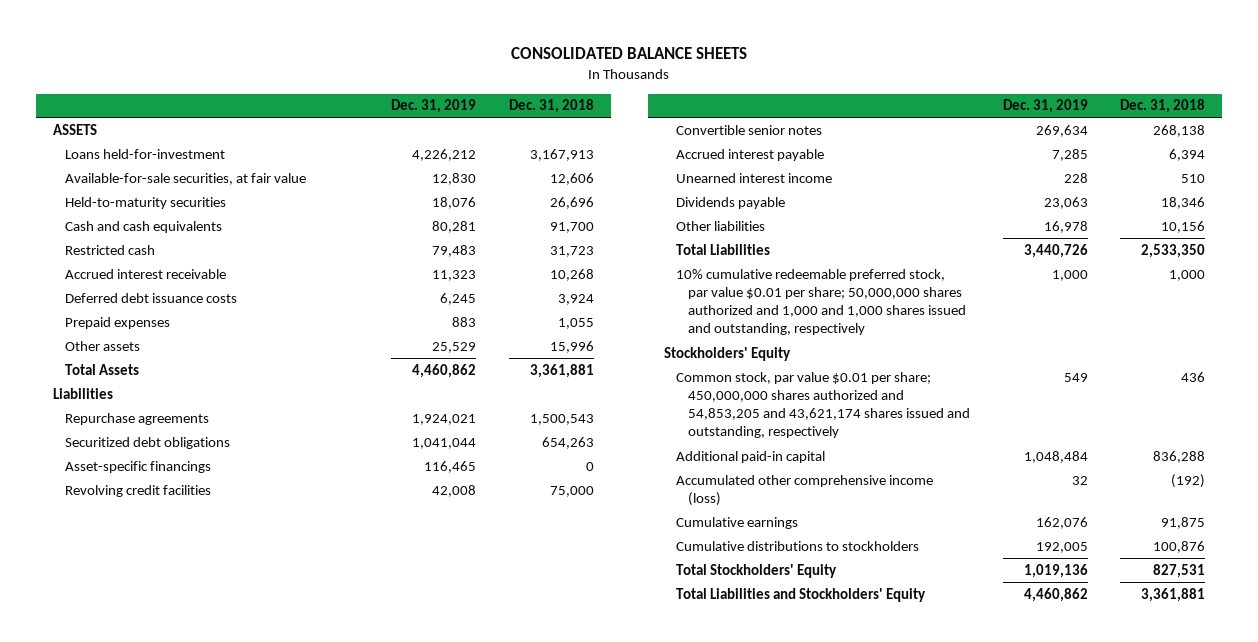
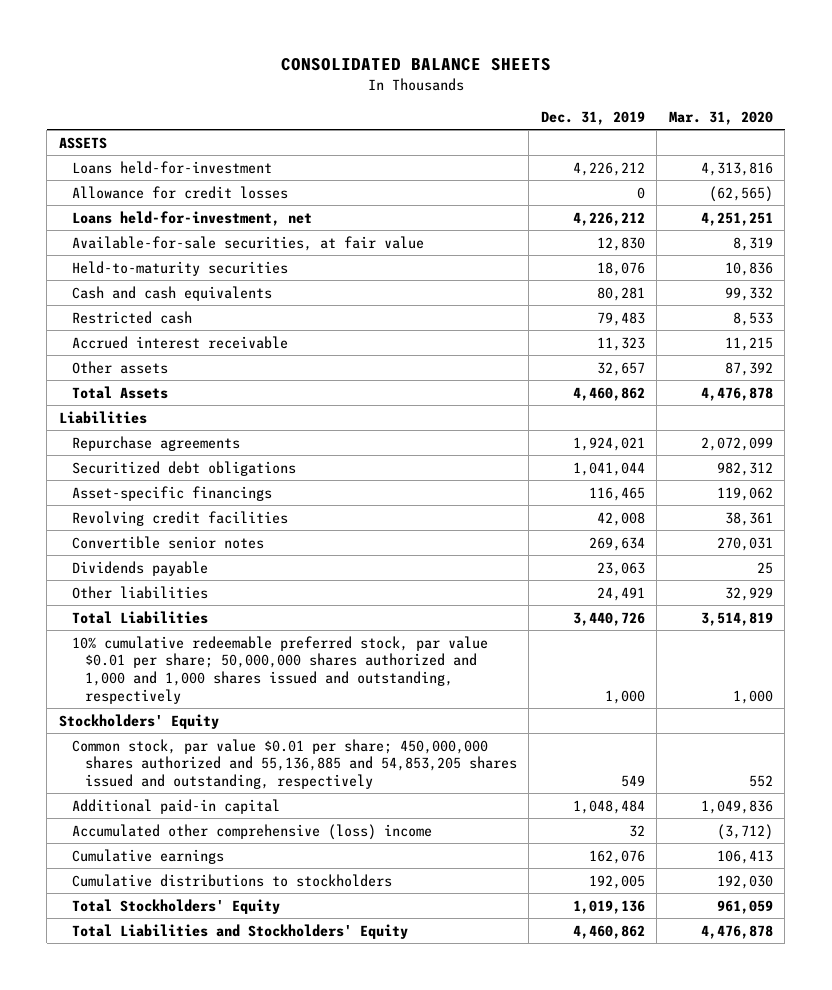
- | Dec. 31, 2019 | Dec. 31, 2018
+ | Dec. 31, 2019 | Mar. 31, 2020
+ Allowance for credit losses | 0 | (62,565)
+ Loans held-for-investment, net | 4,226,212 | 4,251,251
- Deferred debt issuance costs | 6,245 | 3,924
- Prepaid expenses | 883 | 1,055
- Other assets | 25,529 | 15,996
+ Other assets | 32,657 | 87,392
- Accrued interest payable | 7,285 | 6,394
- Unearned interest income | 228 | 510
- Other liabilities | 16,978 | 10,156
+ Other liabilities | 24,491 | 32,929
- Common stock, par value $0.01 per share; 450,000,000 shares authorized and 54,853,205 and 43,621,174 shares issued and outstanding, respectively | 549 | 436
+ Common stock, par value $0.01 per share; 450,000,000 shares authorized and 55,136,885 and 54,853,205 shares issued and outstanding, respectively | 549 | 552
- Accumulated other comprehensive income (loss) | 32 | (192)
+ Accumulated other comprehensive (loss) income | 32 | (3,712)

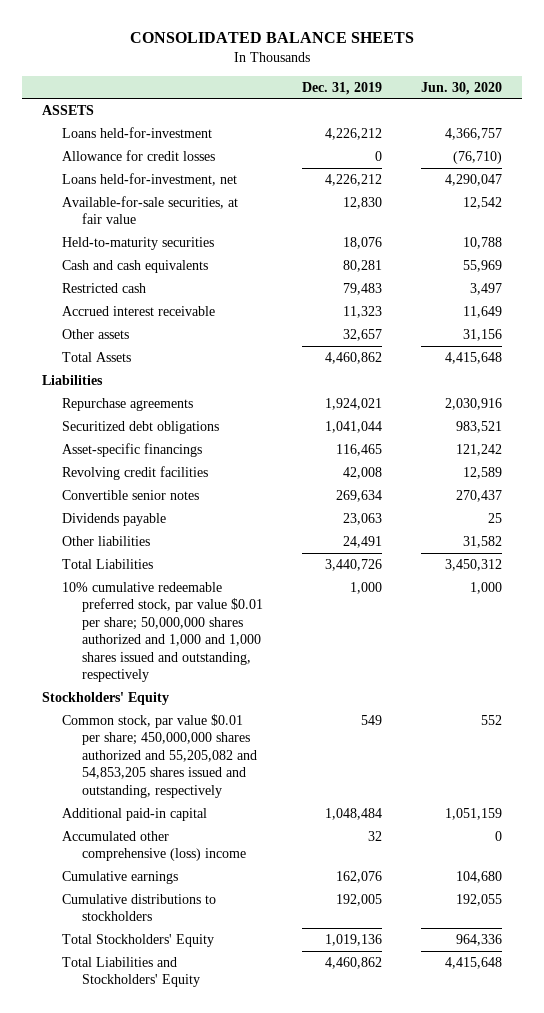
- | Dec. 31, 2019 | Mar. 31, 2020
+ | Dec. 31, 2019 | Jun. 30, 2020
- Common stock, par value $0.01 per share; 450,000,000 shares authorized and 55,136,885 and 54,853,205 shares issued and outstanding, respectively | 549 | 552
+ Common stock, par value $0.01 per share; 450,000,000 shares authorized and 55,205,082 and 54,853,205 shares issued and outstanding, respectively | 549 | 552

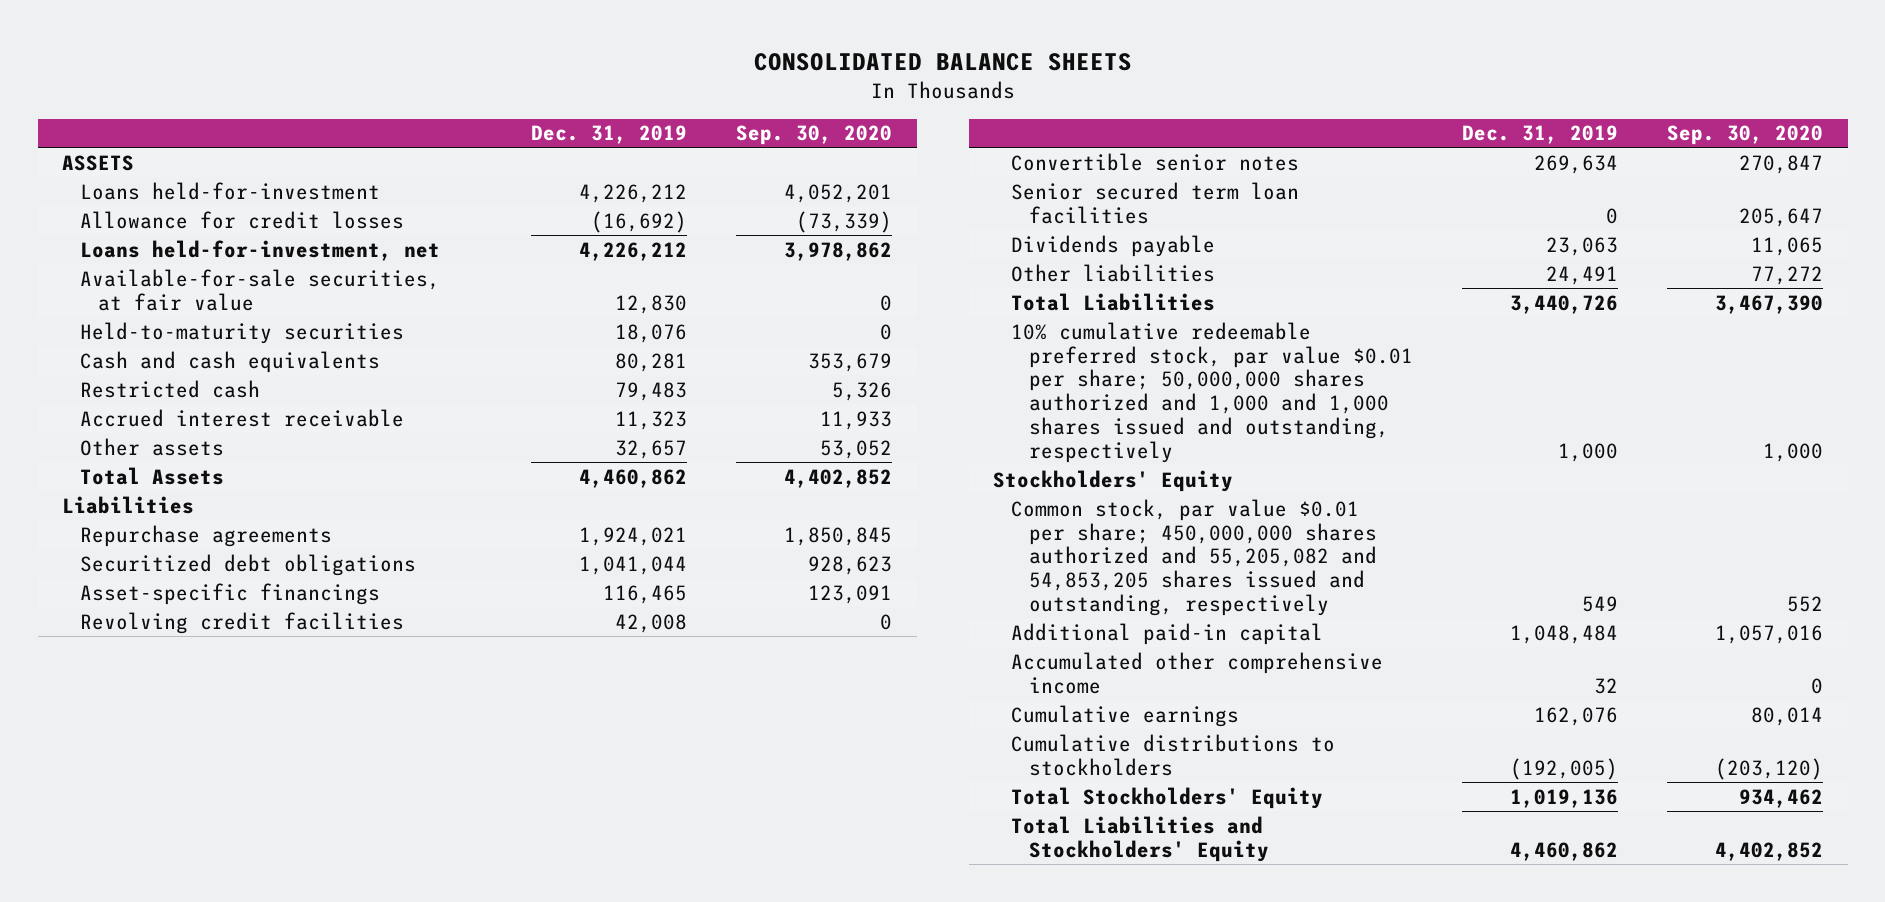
- | Dec. 31, 2019 | Jun. 30, 2020
+ | Dec. 31, 2019 | Sep. 30, 2020
- Allowance for credit losses | 0 | (76,710)
+ Allowance for credit losses | (16,692) | (73,339)
+ Senior secured term loan facilities | 0 | 205,647
- Accumulated other comprehensive (loss) income | 32 | 0
+ Accumulated other comprehensive income | 32 | 0
- Cumulative distributions to stockholders | 192,005 | 192,055
+ Cumulative distributions to stockholders | (192,005) | (203,120)

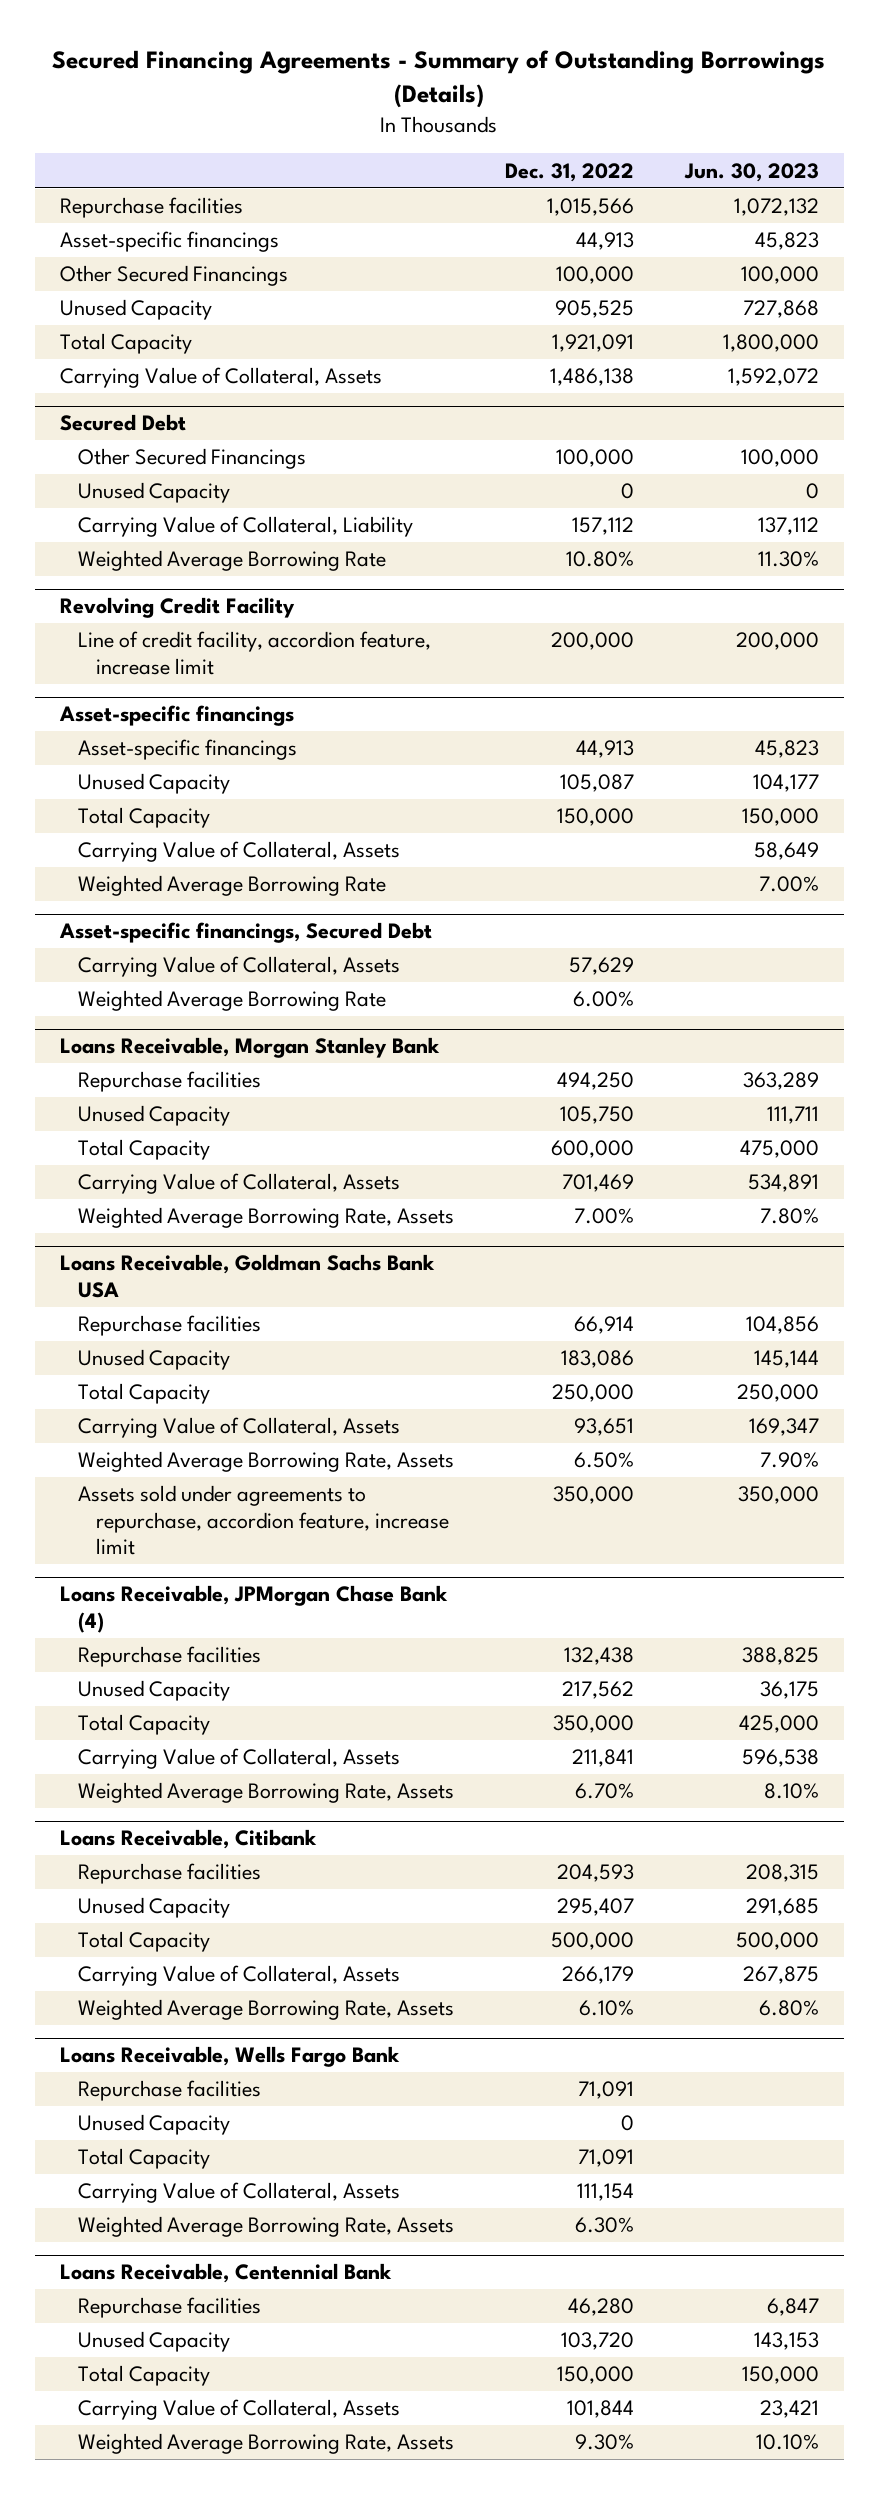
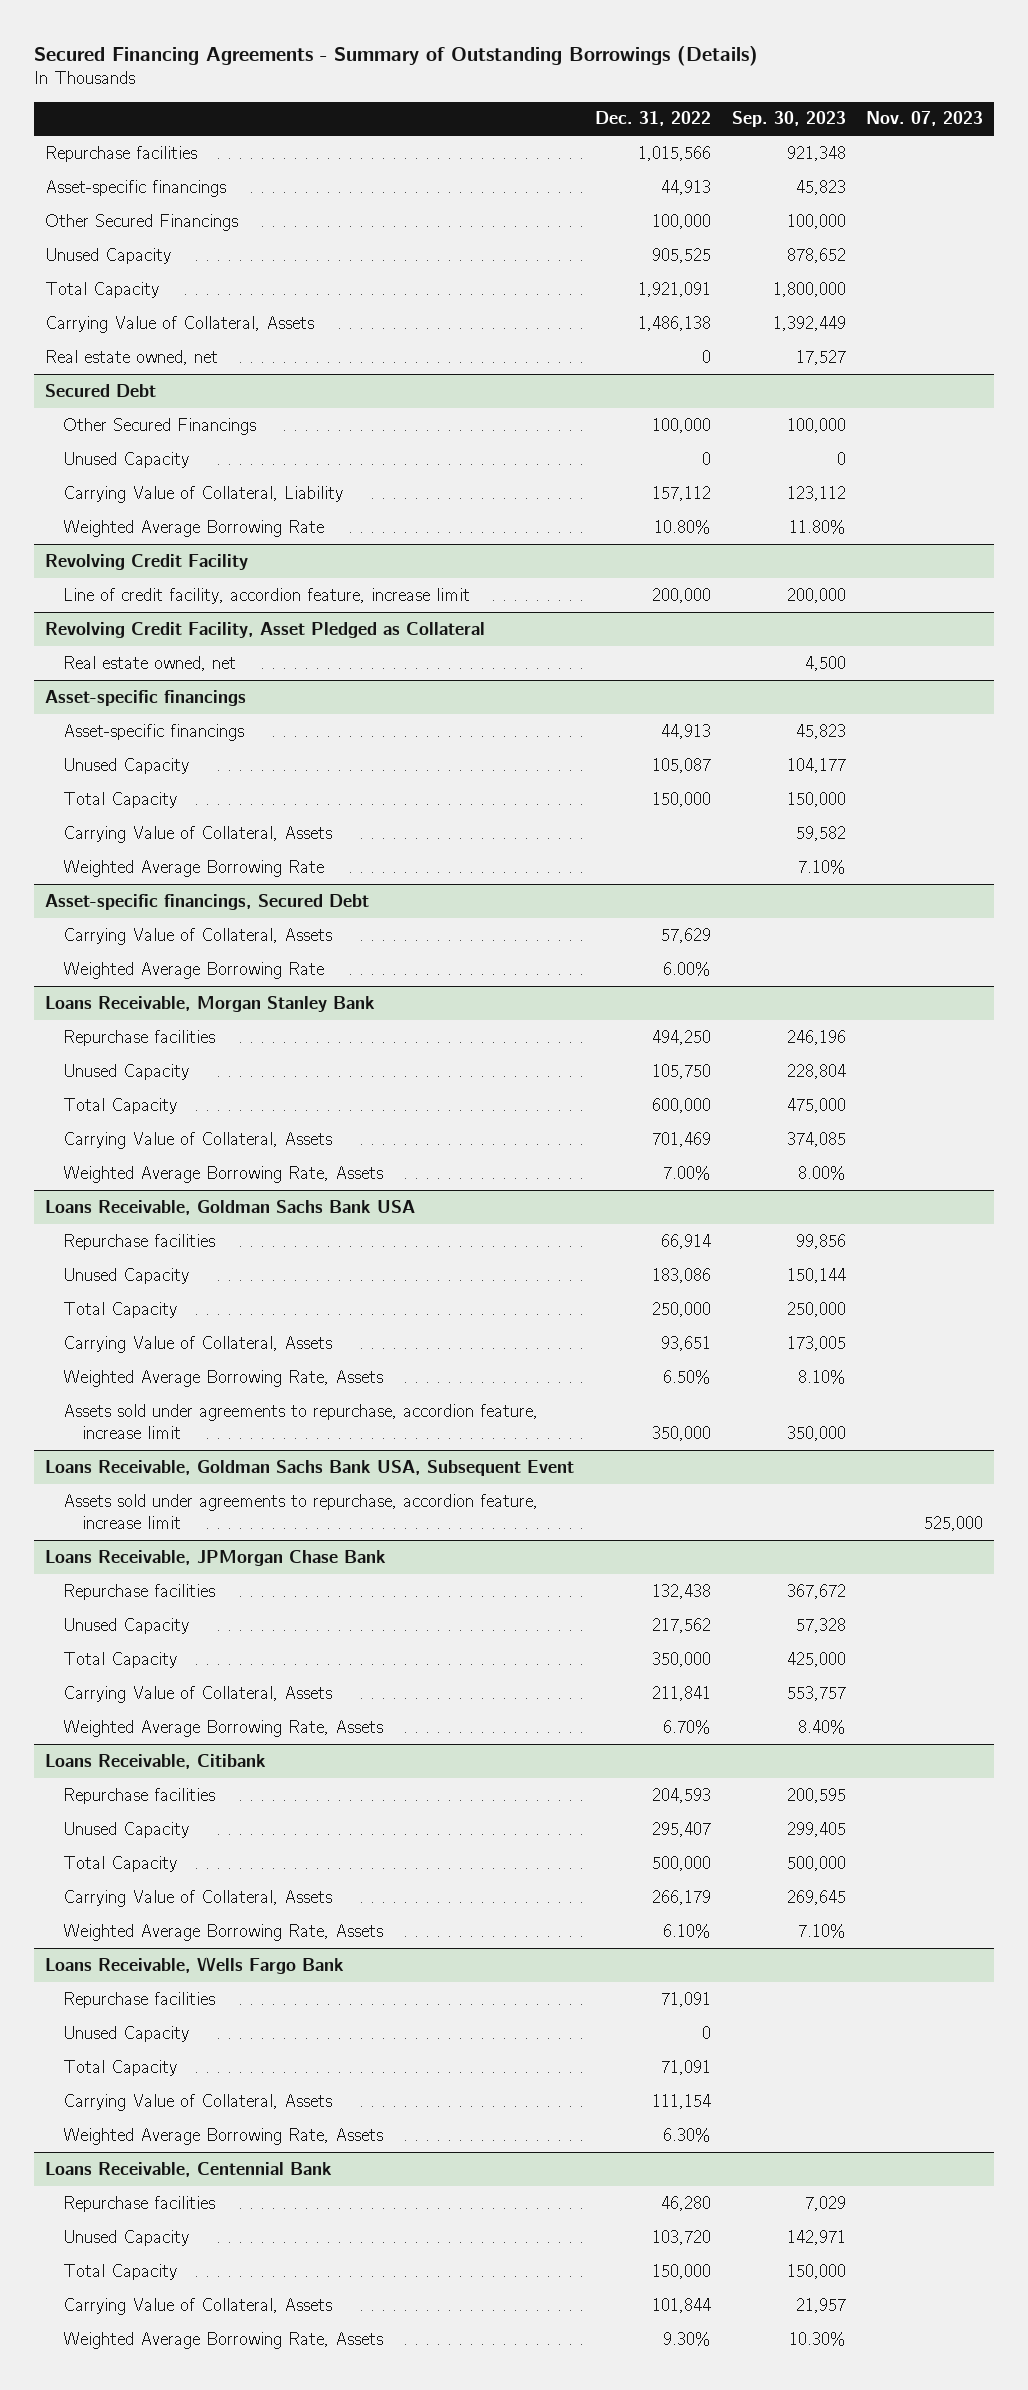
- | Dec. 31, 2022 | Jun. 30, 2023
+ | Dec. 31, 2022 | Sep. 30, 2023 | Nov. 07, 2023
+ Real estate owned, net | 0 | 17,527 |
+ Revolving Credit Facility, Asset Pledged as Collateral
+ Real estate owned, net | | 4,500 |
- Loans Receivable, JPMorgan Chase Bank (4)
+ Loans Receivable, Goldman Sachs Bank USA, Subsequent Event
+ Assets sold under agreements to repurchase, accordion feature, increase limit | | | 525,000
+ Loans Receivable, JPMorgan Chase Bank

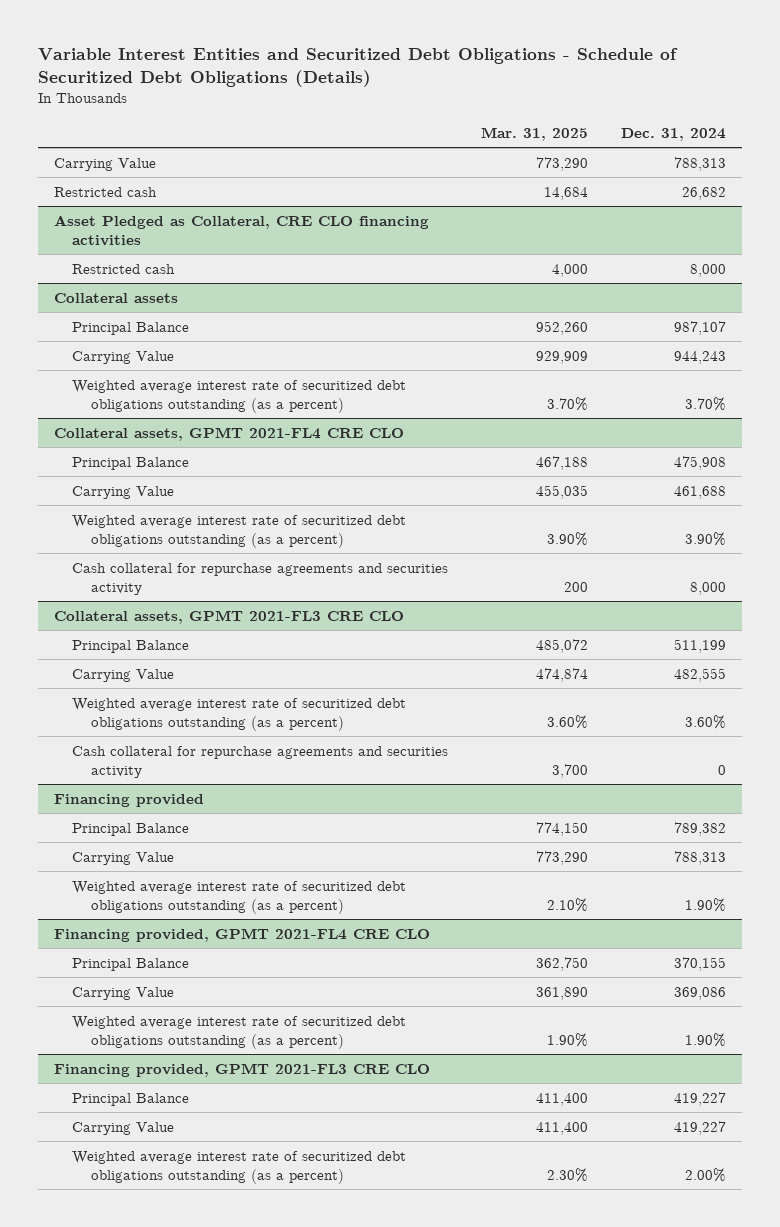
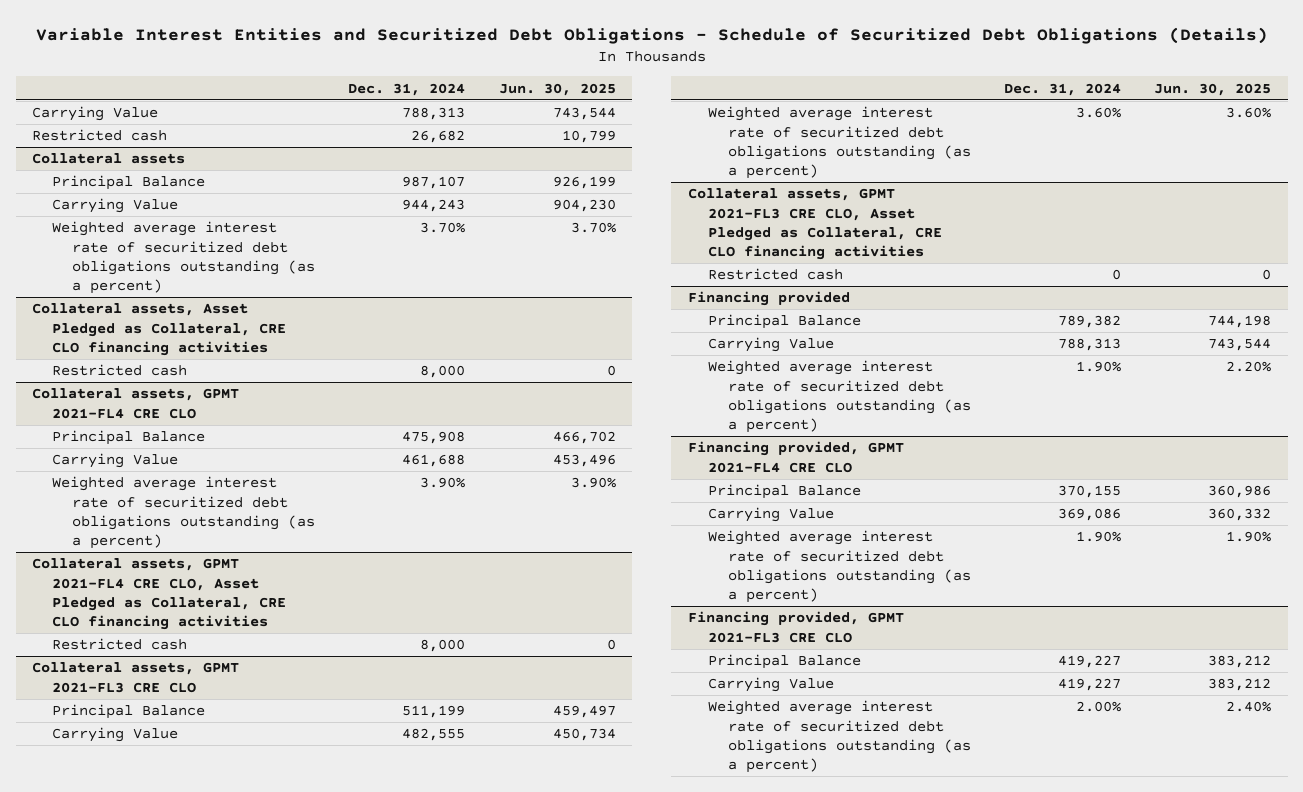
- | Mar. 31, 2025 | Dec. 31, 2024
+ | Dec. 31, 2024 | Jun. 30, 2025
- Asset Pledged as Collateral, CRE CLO financing activities
- Restricted cash | 4,000 | 8,000
+ Collateral assets, Asset Pledged as Collateral, CRE CLO financing activities
+ Restricted cash | 8,000 | 0
@ Collateral assets, GPMT 2021-FL4 CRE CLO
- Cash collateral for repurchase agreements and securities activity | 200 | 8,000
+ Collateral assets, GPMT 2021-FL4 CRE CLO, Asset Pledged as Collateral, CRE CLO financing activities
+ Restricted cash | 8,000 | 0
@ Collateral assets, GPMT 2021-FL3 CRE CLO
- Cash collateral for repurchase agreements and securities activity | 3,700 | 0
+ Collateral assets, GPMT 2021-FL3 CRE CLO, Asset Pledged as Collateral, CRE CLO financing activities
+ Restricted cash | 0 | 0

